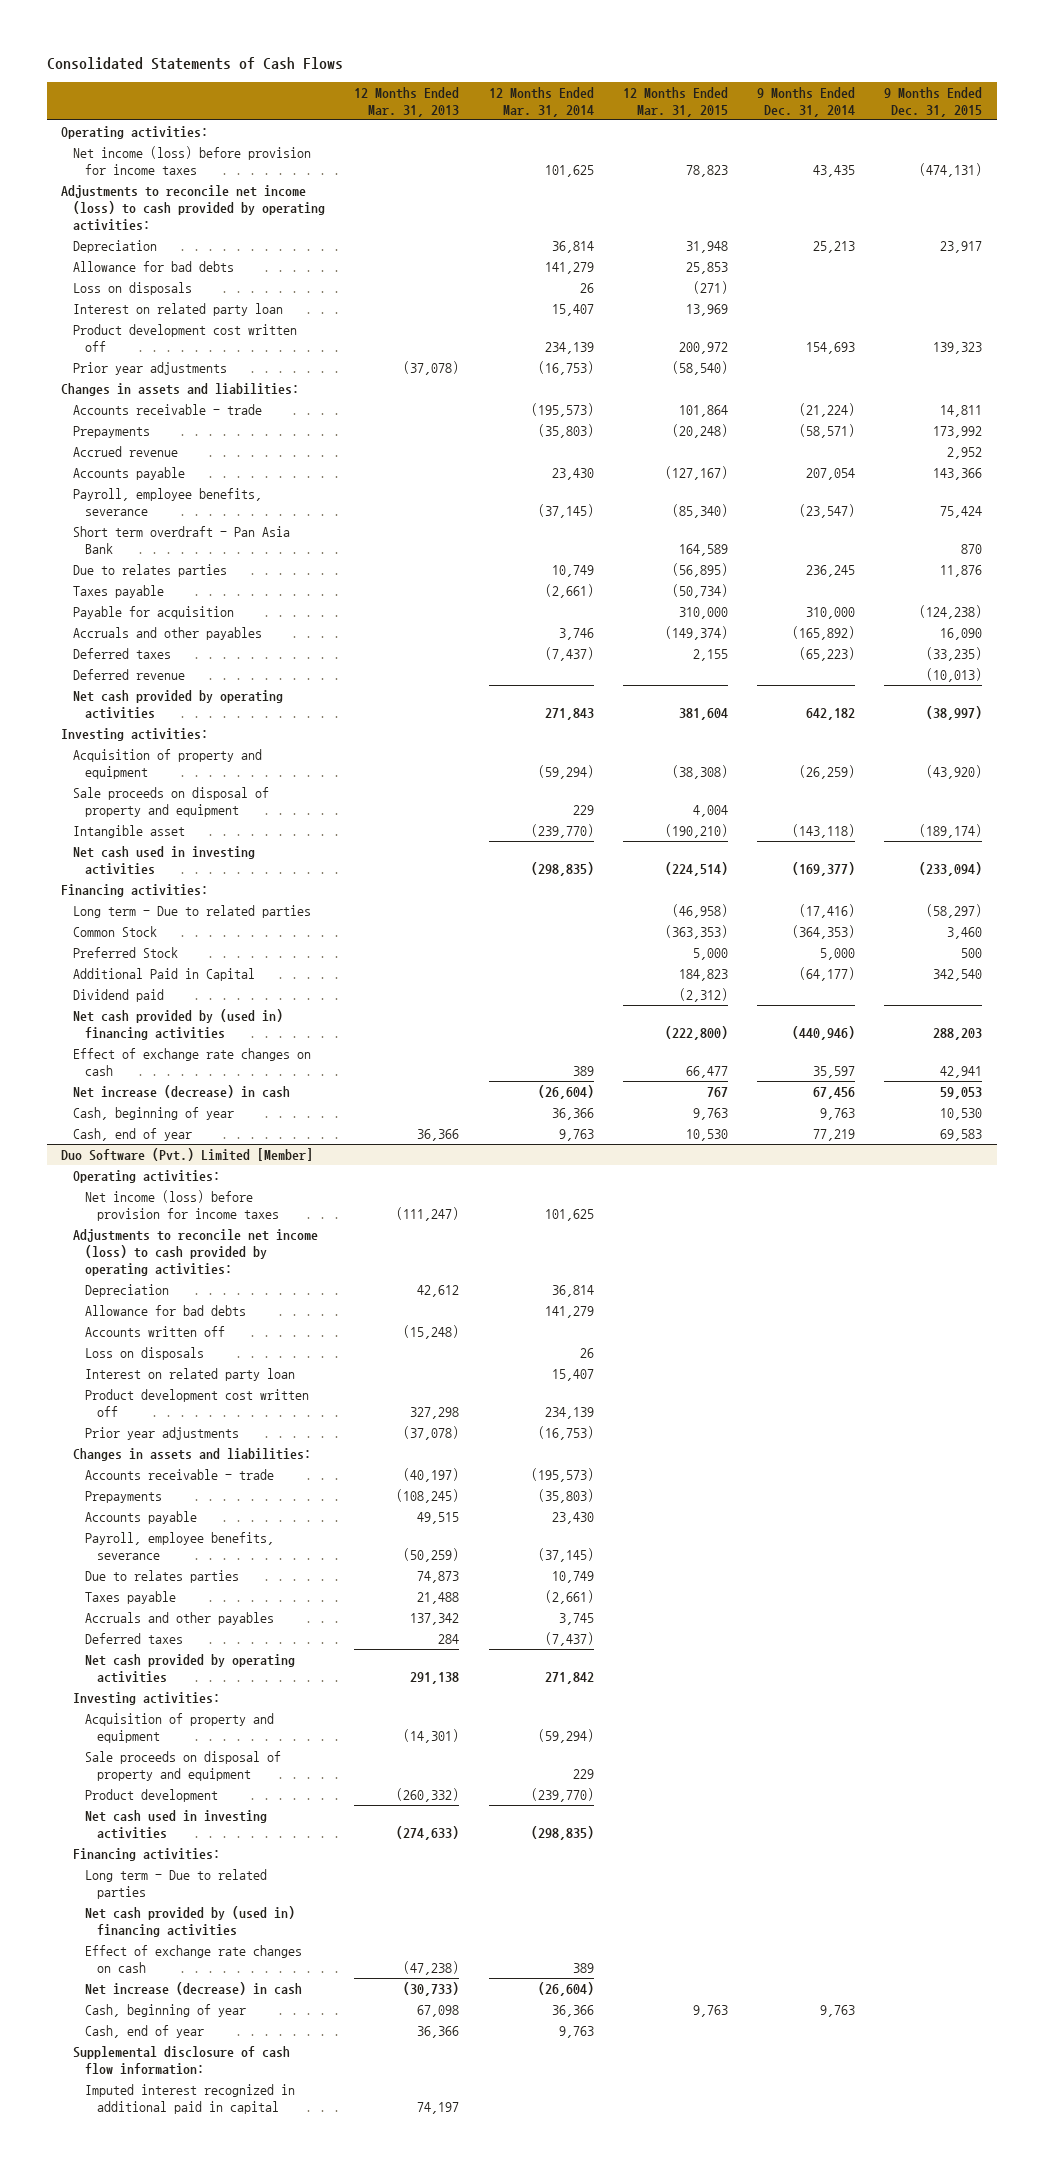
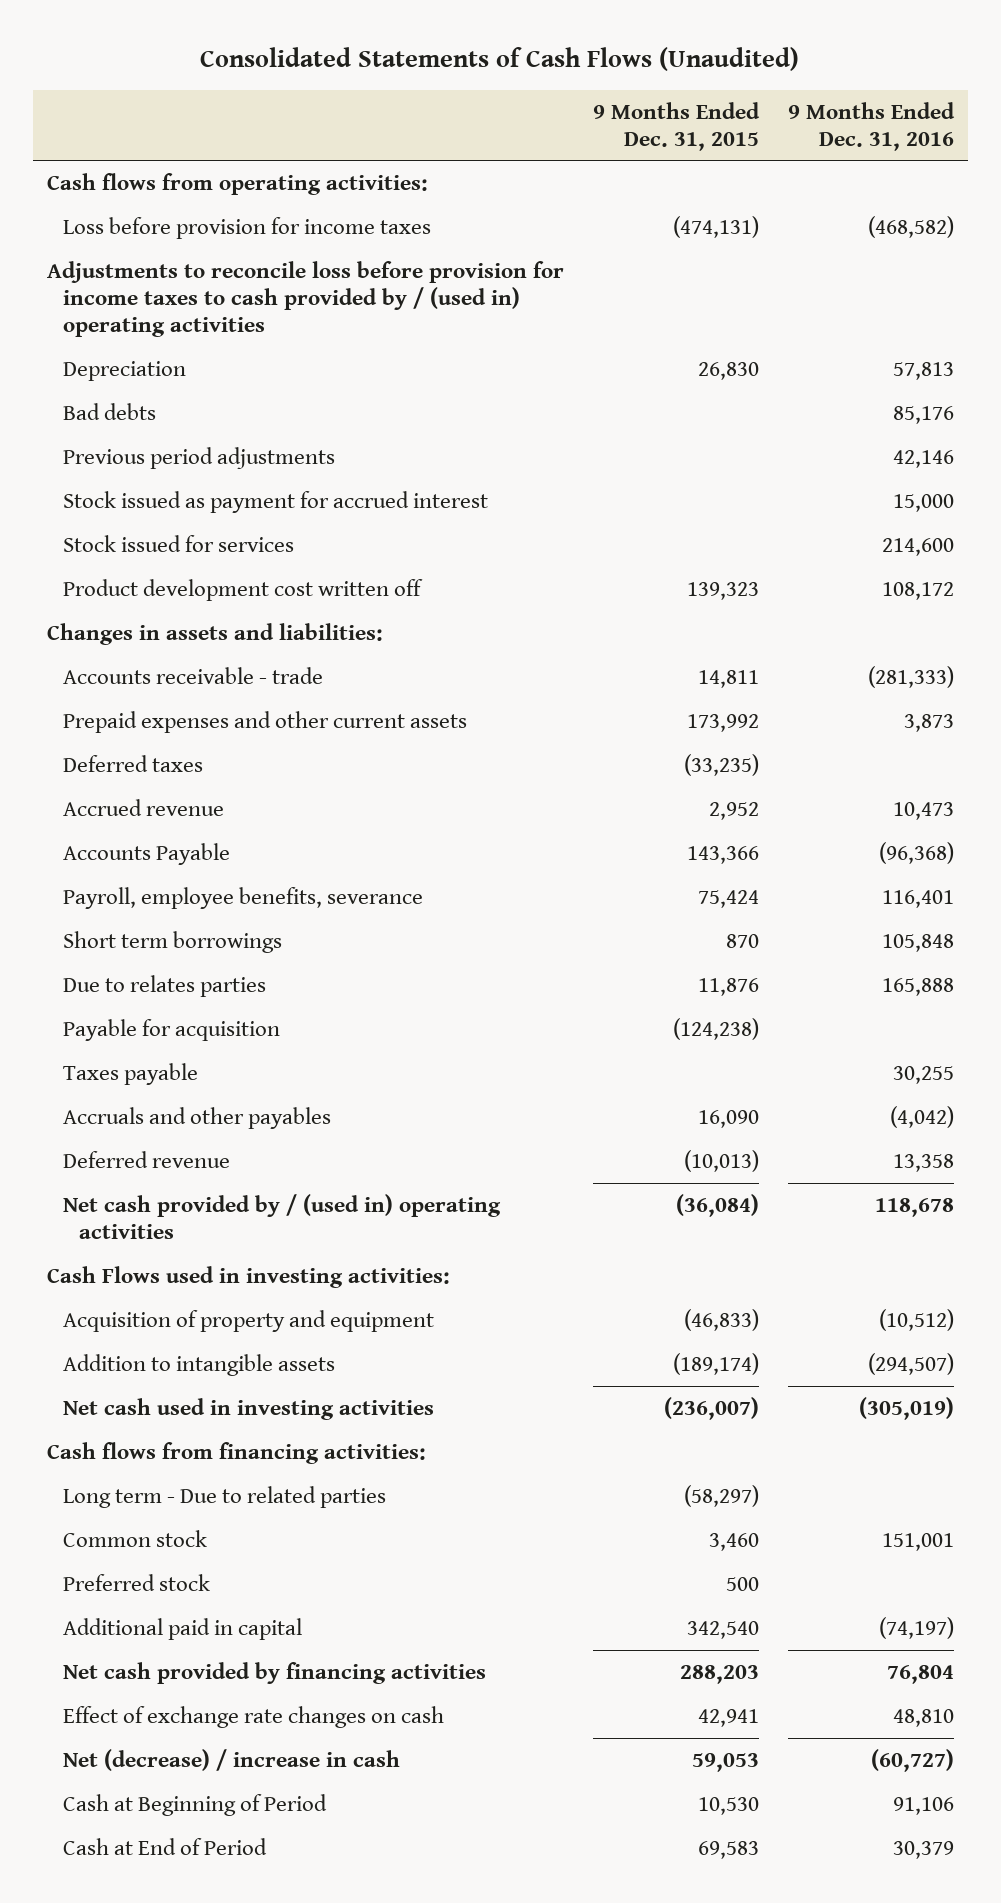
- Consolidated Statements of Cash Flows
+ Consolidated Statements of Cash Flows (Unaudited)
- | 12 Months Ended Mar. 31, 2013 | 12 Months Ended Mar. 31, 2014 | 12 Months Ended Mar. 31, 2015 | 9 Months Ended Dec. 31, 2014 | 9 Months Ended Dec. 31, 2015
+ | 9 Months Ended Dec. 31, 2015 | 9 Months Ended Dec. 31, 2016
- Operating activities:
- Net income (loss) before provision for income taxes | | 101,625 | 78,823 | 43,435 | (474,131)
- Adjustments to reconcile net income (loss) to cash provided by operating activities:
- Depreciation | | 36,814 | 31,948 | 25,213 | 23,917
- Allowance for bad debts | | 141,279 | 25,853 | |
- Loss on disposals | | 26 | (271) | |
- Interest on related party loan | | 15,407 | 13,969 | |
+ Cash flows from operating activities:
+ Loss before provision for income taxes | (474,131) | (468,582)
+ Adjustments to reconcile loss before provision for income taxes to cash provided by / (used in) operating activities
+ Depreciation | 26,830 | 57,813
+ Bad debts | | 85,176
+ Previous period adjustments | | 42,146
+ Stock issued as payment for accrued interest | | 15,000
+ Stock issued for services | | 214,600
- Prior year adjustments | (37,078) | (16,753) | (58,540) | |
- Prepayments | | (35,803) | (20,248) | (58,571) | 173,992
+ Prepaid expenses and other current assets | 173,992 | 3,873
moved up: Deferred taxes | (33,235) |
- Accounts payable | | 23,430 | (127,167) | 207,054 | 143,366
+ Accounts Payable | 143,366 | (96,368)
- Short term overdraft - Pan Asia Bank | | | 164,589 | | 870
+ Short term borrowings | 870 | 105,848
moved down: Taxes payable | | 30,255
- Net cash provided by operating activities | | 271,843 | 381,604 | 642,182 | (38,997)
- Investing activities:
- Acquisition of property and equipment | | (59,294) | (38,308) | (26,259) | (43,920)
- Sale proceeds on disposal of property and equipment | | 229 | 4,004 | |
- Intangible asset | | (239,770) | (190,210) | (143,118) | (189,174)
- Net cash used in investing activities | | (298,835) | (224,514) | (169,377) | (233,094)
- Financing activities:
+ Net cash provided by / (used in) operating activities | (36,084) | 118,678
+ Cash Flows used in investing activities:
+ Acquisition of property and equipment | (46,833) | (10,512)
+ Addition to intangible assets | (189,174) | (294,507)
+ Net cash used in investing activities | (236,007) | (305,019)
+ Cash flows from financing activities:
- Common Stock | | | (363,353) | (364,353) | 3,460
- Preferred Stock | | | 5,000 | 5,000 | 500
- Additional Paid in Capital | | | 184,823 | (64,177) | 342,540
- Dividend paid | | | (2,312) | |
- Net cash provided by (used in) financing activities | | | (222,800) | (440,946) | 288,203
+ Common stock | 3,460 | 151,001
+ Preferred stock | 500 |
+ Additional paid in capital | 342,540 | (74,197)
+ Net cash provided by financing activities | 288,203 | 76,804
- Net increase (decrease) in cash | | (26,604) | 767 | 67,456 | 59,053
- Cash, beginning of year | | 36,366 | 9,763 | 9,763 | 10,530
- Cash, end of year | 36,366 | 9,763 | 10,530 | 77,219 | 69,583
- Duo Software (Pvt.) Limited [Member]
- Operating activities:
- Net income (loss) before provision for income taxes | (111,247) | 101,625 | | |
- Adjustments to reconcile net income (loss) to cash provided by operating activities:
- Depreciation | 42,612 | 36,814 | | |
- Allowance for bad debts | | 141,279 | | |
- Accounts written off | (15,248) | | | |
- Loss on disposals | | 26 | | |
- Interest on related party loan | | 15,407 | | |
- Product development cost written off | 327,298 | 234,139 | | |
- Prior year adjustments | (37,078) | (16,753) | | |
- Changes in assets and liabilities:
- Accounts receivable - trade | (40,197) | (195,573) | | |
- Prepayments | (108,245) | (35,803) | | |
- Accounts payable | 49,515 | 23,430 | | |
- Payroll, employee benefits, severance | (50,259) | (37,145) | | |
- Due to relates parties | 74,873 | 10,749 | | |
- Taxes payable | 21,488 | (2,661) | | |
- Accruals and other payables | 137,342 | 3,745 | | |
- Deferred taxes | 284 | (7,437) | | |
- Net cash provided by operating activities | 291,138 | 271,842 | | |
- Investing activities:
- Acquisition of property and equipment | (14,301) | (59,294) | | |
- Sale proceeds on disposal of property and equipment | | 229 | | |
- Product development | (260,332) | (239,770) | | |
- Net cash used in investing activities | (274,633) | (298,835) | | |
- Financing activities:
- Long term - Due to related parties
- Net cash provided by (used in) financing activities
- Effect of exchange rate changes on cash | (47,238) | 389 | | |
- Net increase (decrease) in cash | (30,733) | (26,604) | | |
- Cash, beginning of year | 67,098 | 36,366 | 9,763 | 9,763 |
- Cash, end of year | 36,366 | 9,763 | | |
- Supplemental disclosure of cash flow information:
- Imputed interest recognized in additional paid in capital | 74,197 | | | |
+ Net (decrease) / increase in cash | 59,053 | (60,727)
+ Cash at Beginning of Period | 10,530 | 91,106
+ Cash at End of Period | 69,583 | 30,379

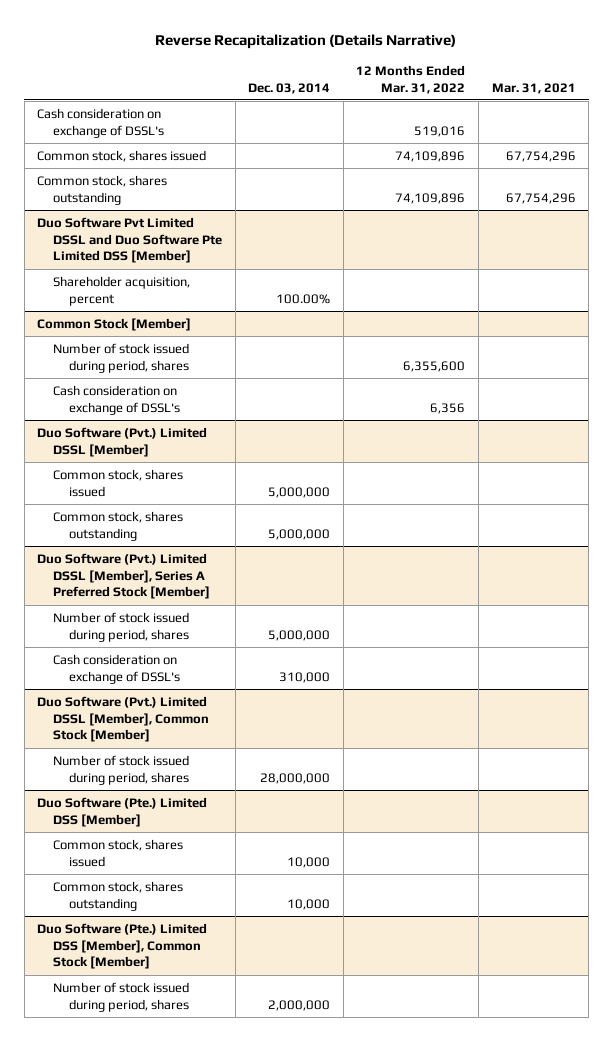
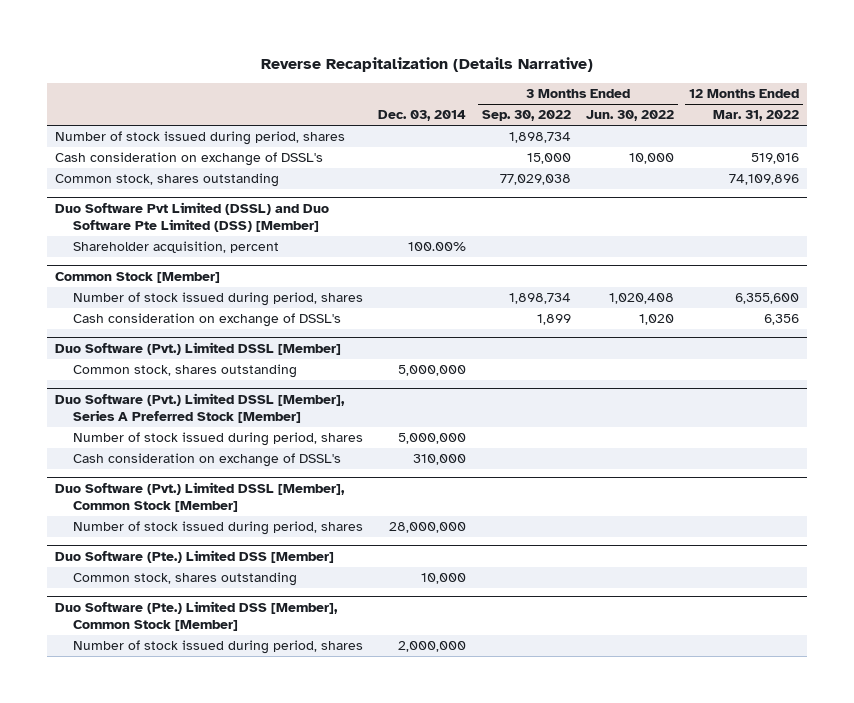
- | Dec. 03, 2014 | 12 Months Ended Mar. 31, 2022 | Mar. 31, 2021
+ | Dec. 03, 2014 | 3 Months Ended Sep. 30, 2022 | 3 Months Ended Jun. 30, 2022 | 12 Months Ended Mar. 31, 2022
+ Number of stock issued during period, shares | | 1,898,734 | |
- Common stock, shares issued | | 74,109,896 | 67,754,296
- Duo Software Pvt Limited DSSL and Duo Software Pte Limited DSS [Member]
+ Duo Software Pvt Limited (DSSL) and Duo Software Pte Limited (DSS) [Member]
@ Duo Software (Pvt.) Limited DSSL [Member]
- Common stock, shares issued | 5,000,000 | |
@ Duo Software (Pte.) Limited DSS [Member]
- Common stock, shares issued | 10,000 | |

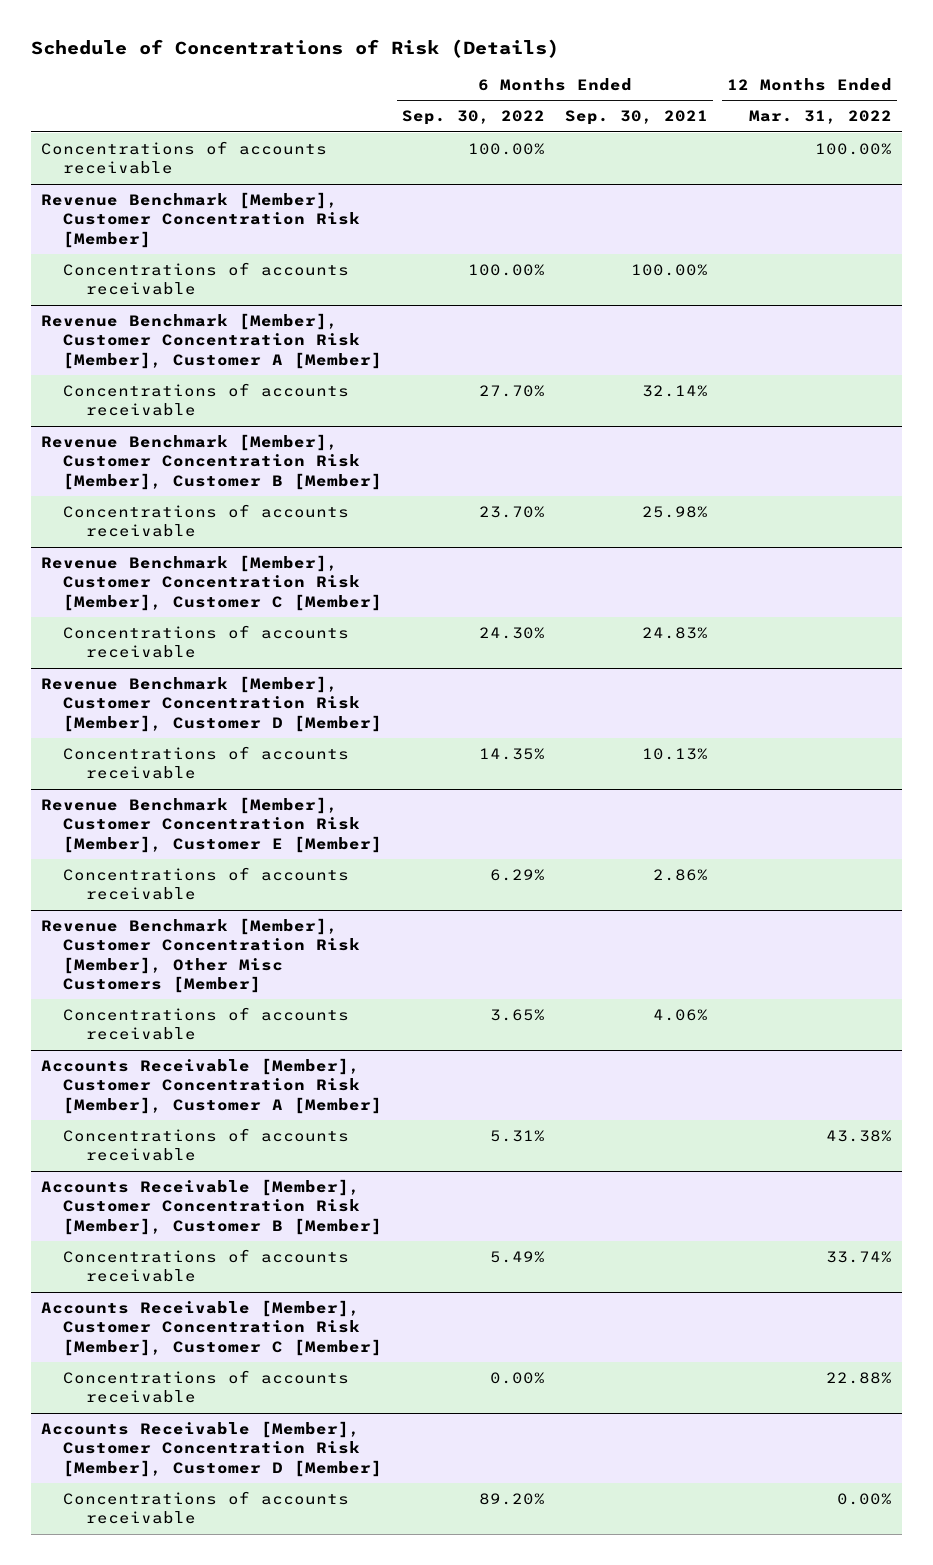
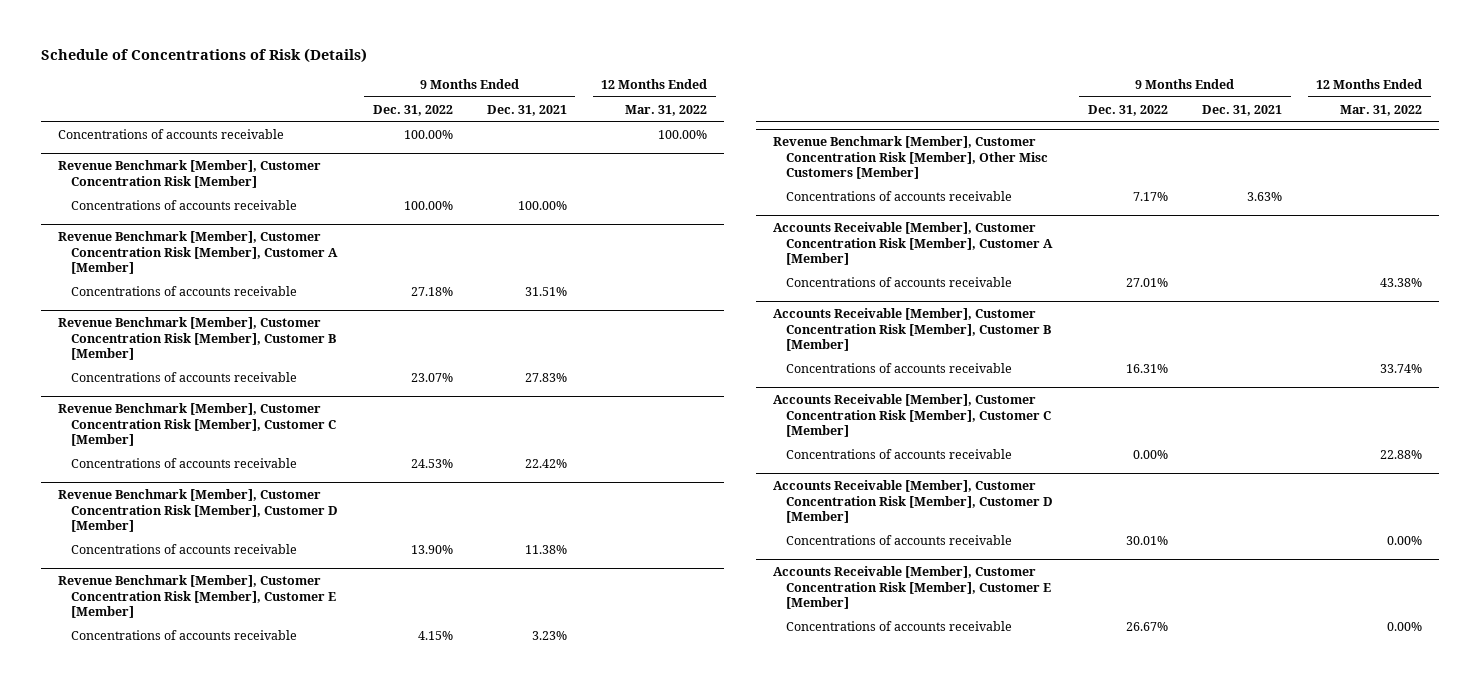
- | 6 Months Ended Sep. 30, 2022 | 6 Months Ended Sep. 30, 2021 | 12 Months Ended Mar. 31, 2022
+ | 9 Months Ended Dec. 31, 2022 | 9 Months Ended Dec. 31, 2021 | 12 Months Ended Mar. 31, 2022
+ Accounts Receivable [Member], Customer Concentration Risk [Member], Customer E [Member]
+ Concentrations of accounts receivable | 26.67% | | 0.00%

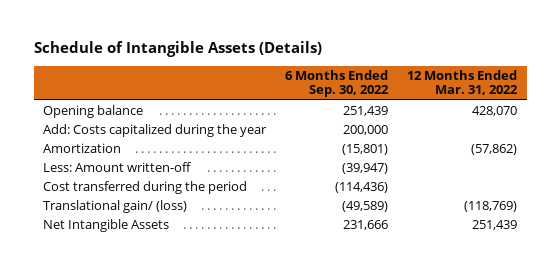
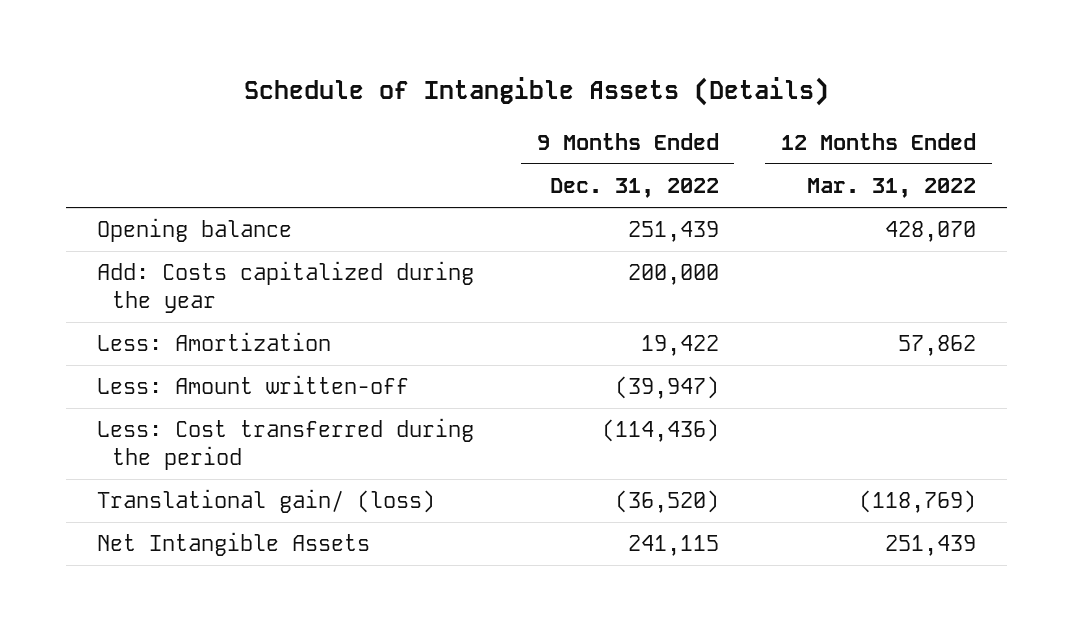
- | 6 Months Ended Sep. 30, 2022 | 12 Months Ended Mar. 31, 2022
+ | 9 Months Ended Dec. 31, 2022 | 12 Months Ended Mar. 31, 2022
- Amortization | (15,801) | (57,862)
+ Less: Amortization | 19,422 | 57,862
- Cost transferred during the period | (114,436) |
+ Less: Cost transferred during the period | (114,436) |

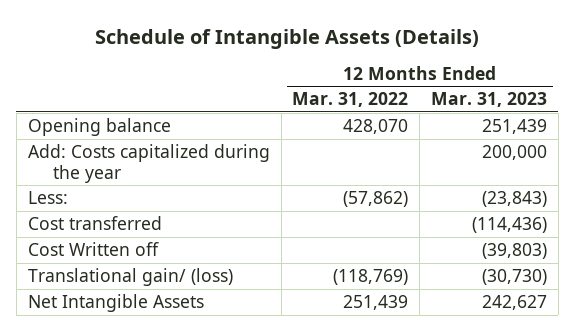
- | 9 Months Ended Dec. 31, 2022 | 12 Months Ended Mar. 31, 2022
+ | 12 Months Ended Mar. 31, 2022 | 12 Months Ended Mar. 31, 2023
- Less: Amortization | 19,422 | 57,862
- Less: Amount written-off | (39,947) |
- Less: Cost transferred during the period | (114,436) |
+ Less: | (57,862) | (23,843)
+ Cost transferred | | (114,436)
+ Cost Written off | | (39,803)

